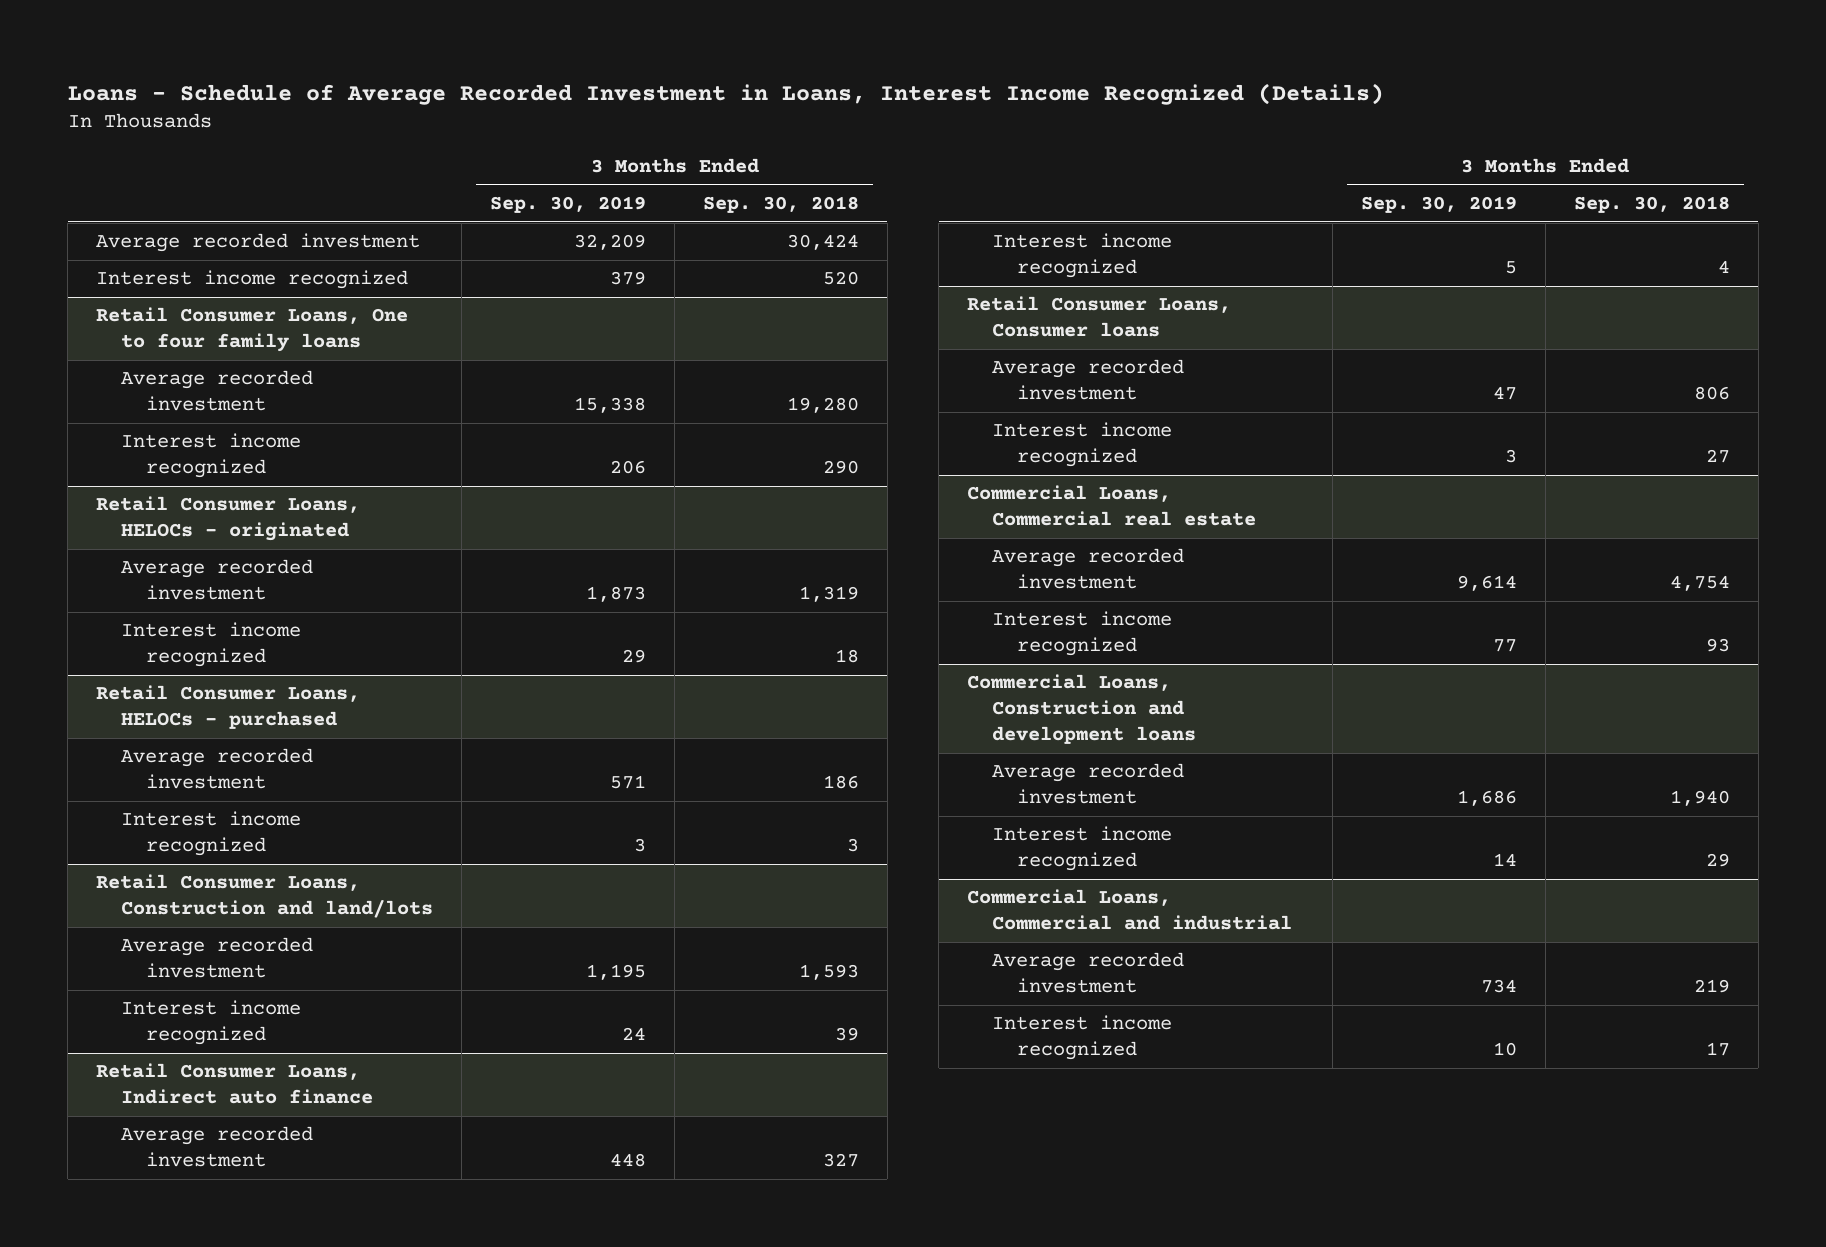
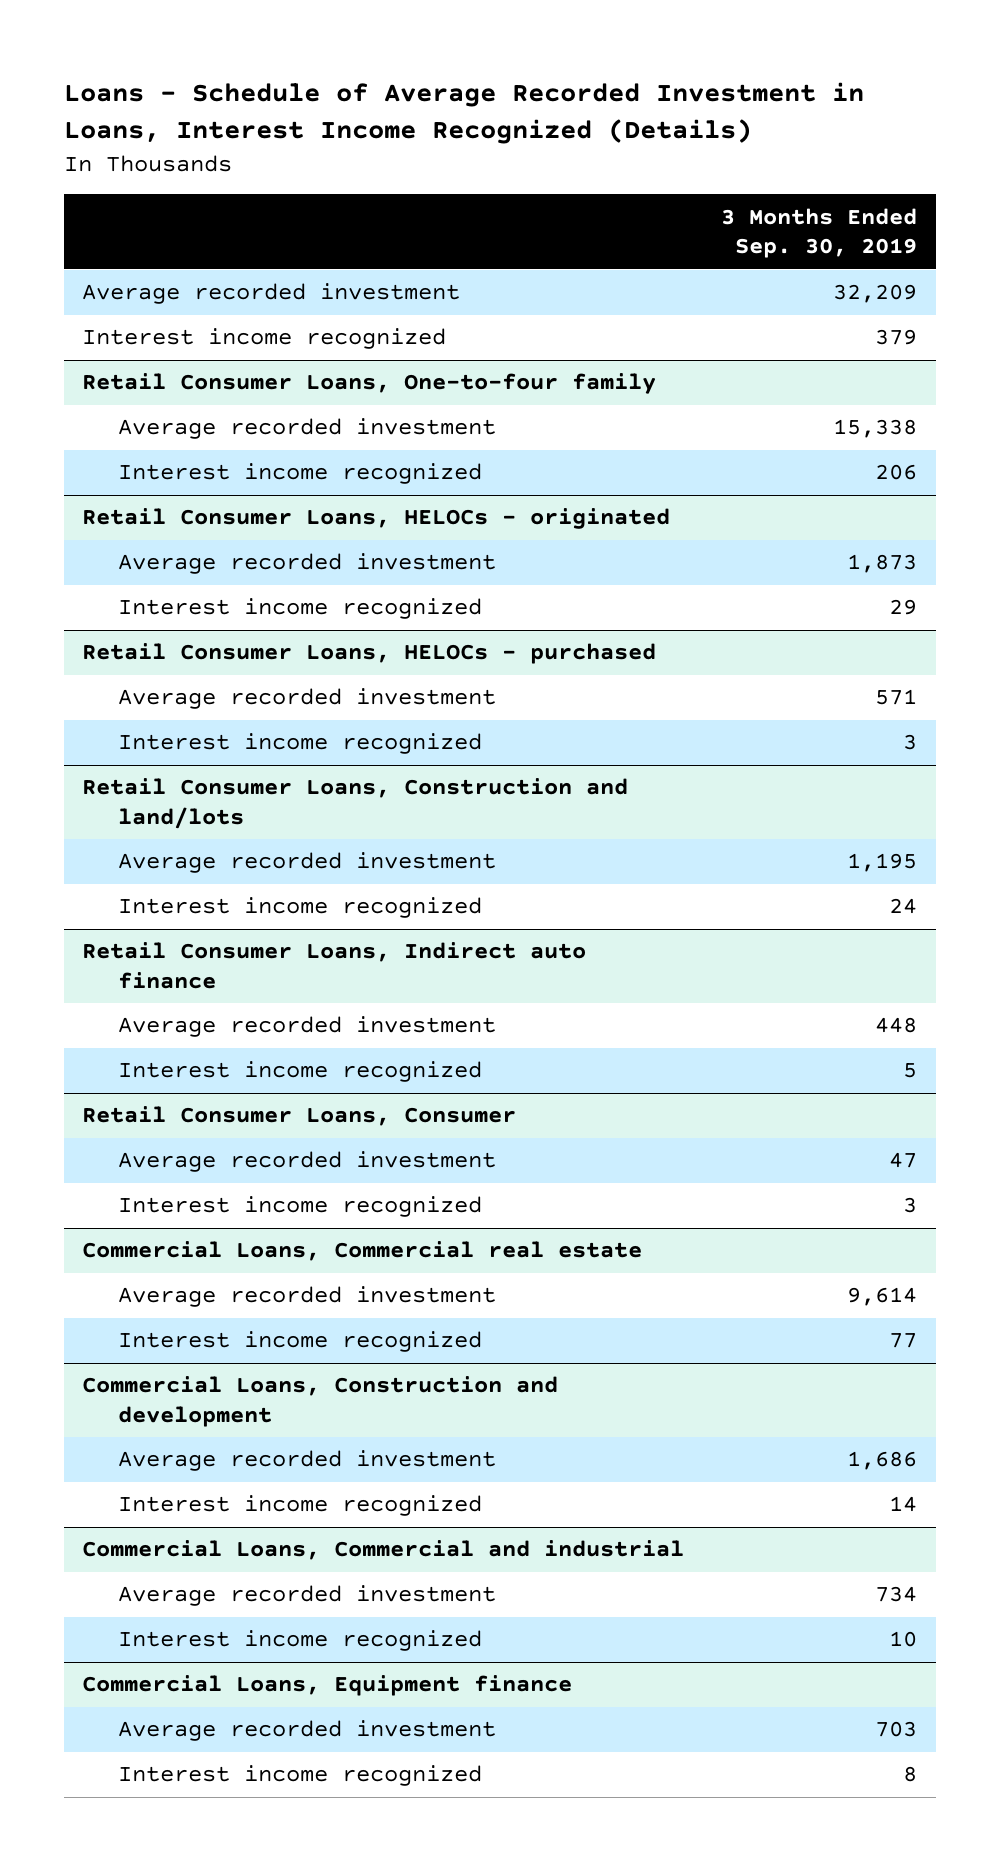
- | 3 Months Ended Sep. 30, 2019 | 3 Months Ended Sep. 30, 2018
+ | 3 Months Ended Sep. 30, 2019
- Retail Consumer Loans, One to four family loans
+ Retail Consumer Loans, One-to-four family
- Retail Consumer Loans, Consumer loans
+ Retail Consumer Loans, Consumer
- Commercial Loans, Construction and development loans
+ Commercial Loans, Construction and development
+ Commercial Loans, Equipment finance
+ Average recorded investment | 703
+ Interest income recognized | 8

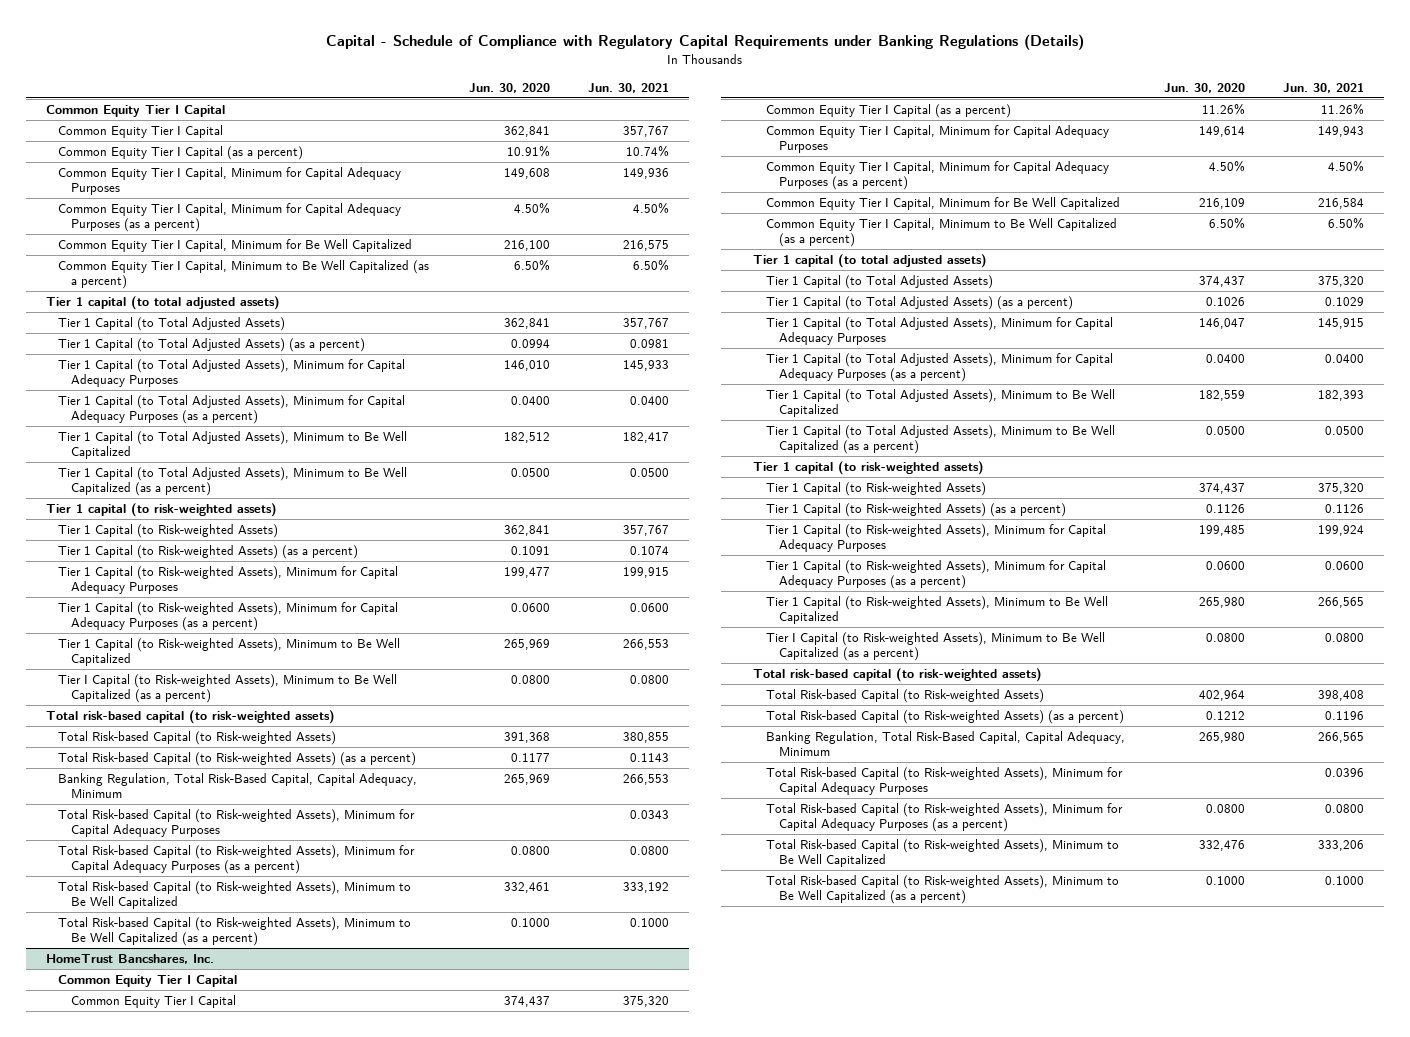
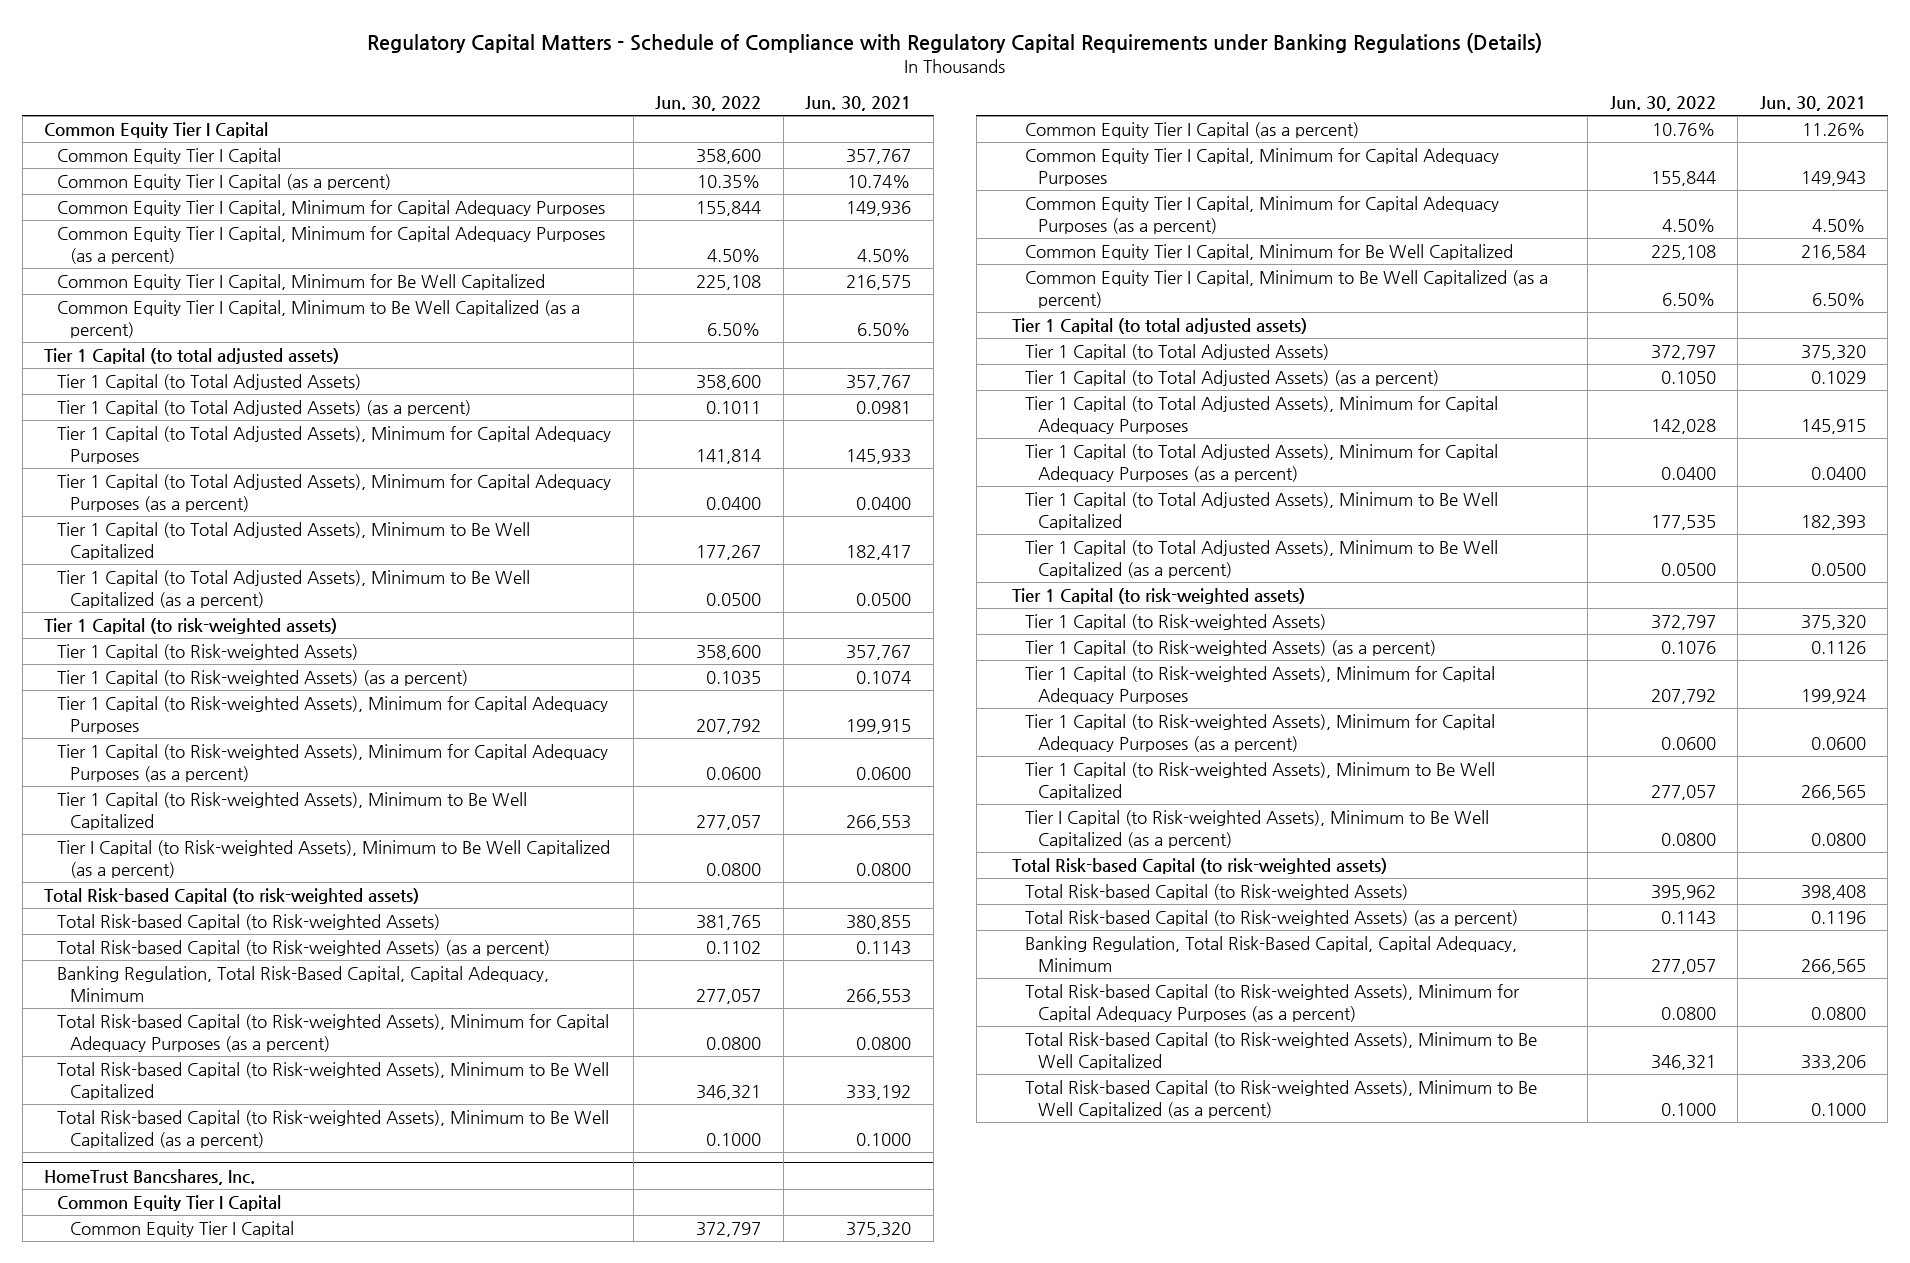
- Capital - Schedule of Compliance with Regulatory Capital Requirements under Banking Regulations (Details)
+ Regulatory Capital Matters - Schedule of Compliance with Regulatory Capital Requirements under Banking Regulations (Details)
- | Jun. 30, 2020 | Jun. 30, 2021
+ | Jun. 30, 2022 | Jun. 30, 2021
- Tier 1 capital (to total adjusted assets)
+ Tier 1 Capital (to total adjusted assets)
- Tier 1 capital (to risk-weighted assets)
+ Tier 1 Capital (to risk-weighted assets)
- Total risk-based capital (to risk-weighted assets)
+ Total Risk-based Capital (to risk-weighted assets)
- Total Risk-based Capital (to Risk-weighted Assets), Minimum for Capital Adequacy Purposes | | 0.0343
@ HomeTrust Bancshares, Inc.
- Tier 1 capital (to total adjusted assets)
+ Tier 1 Capital (to total adjusted assets)
- Tier 1 capital (to risk-weighted assets)
+ Tier 1 Capital (to risk-weighted assets)
- Total risk-based capital (to risk-weighted assets)
+ Total Risk-based Capital (to risk-weighted assets)
- Total Risk-based Capital (to Risk-weighted Assets), Minimum for Capital Adequacy Purposes | | 0.0396

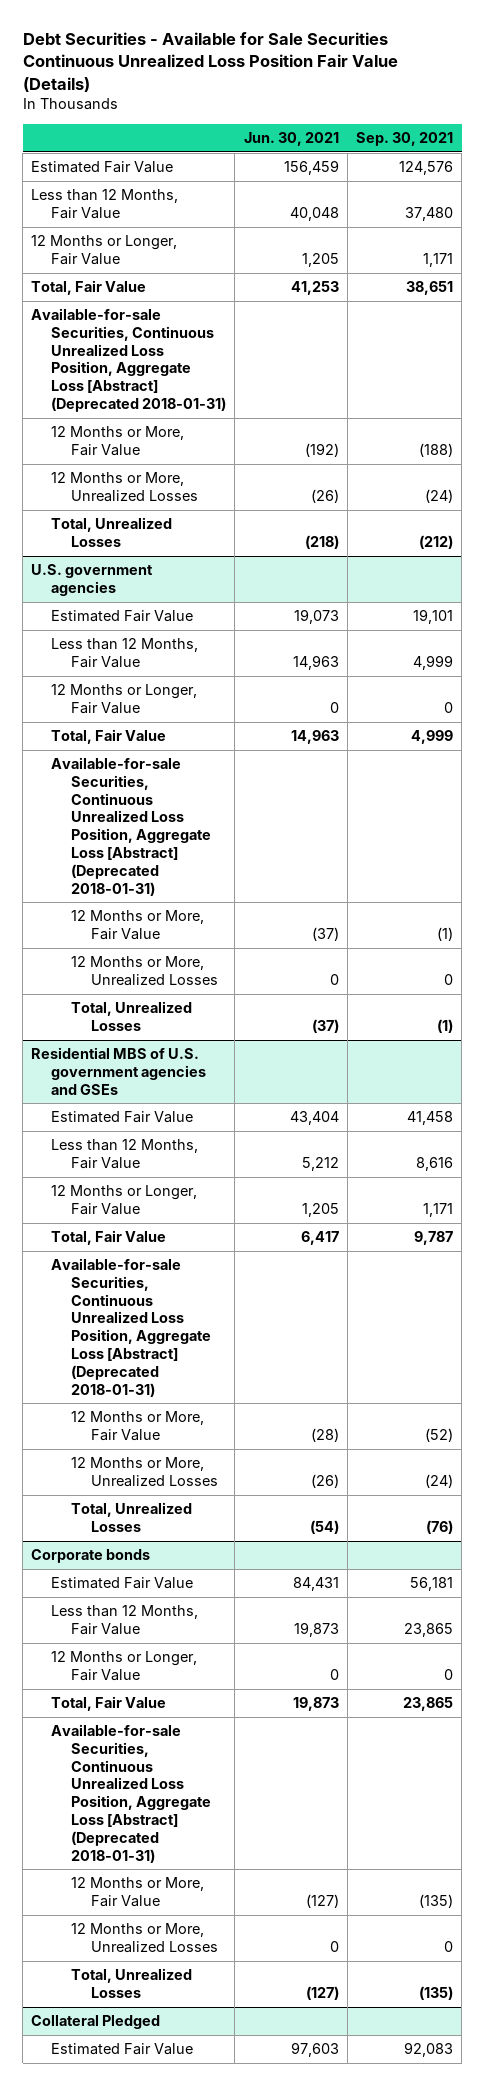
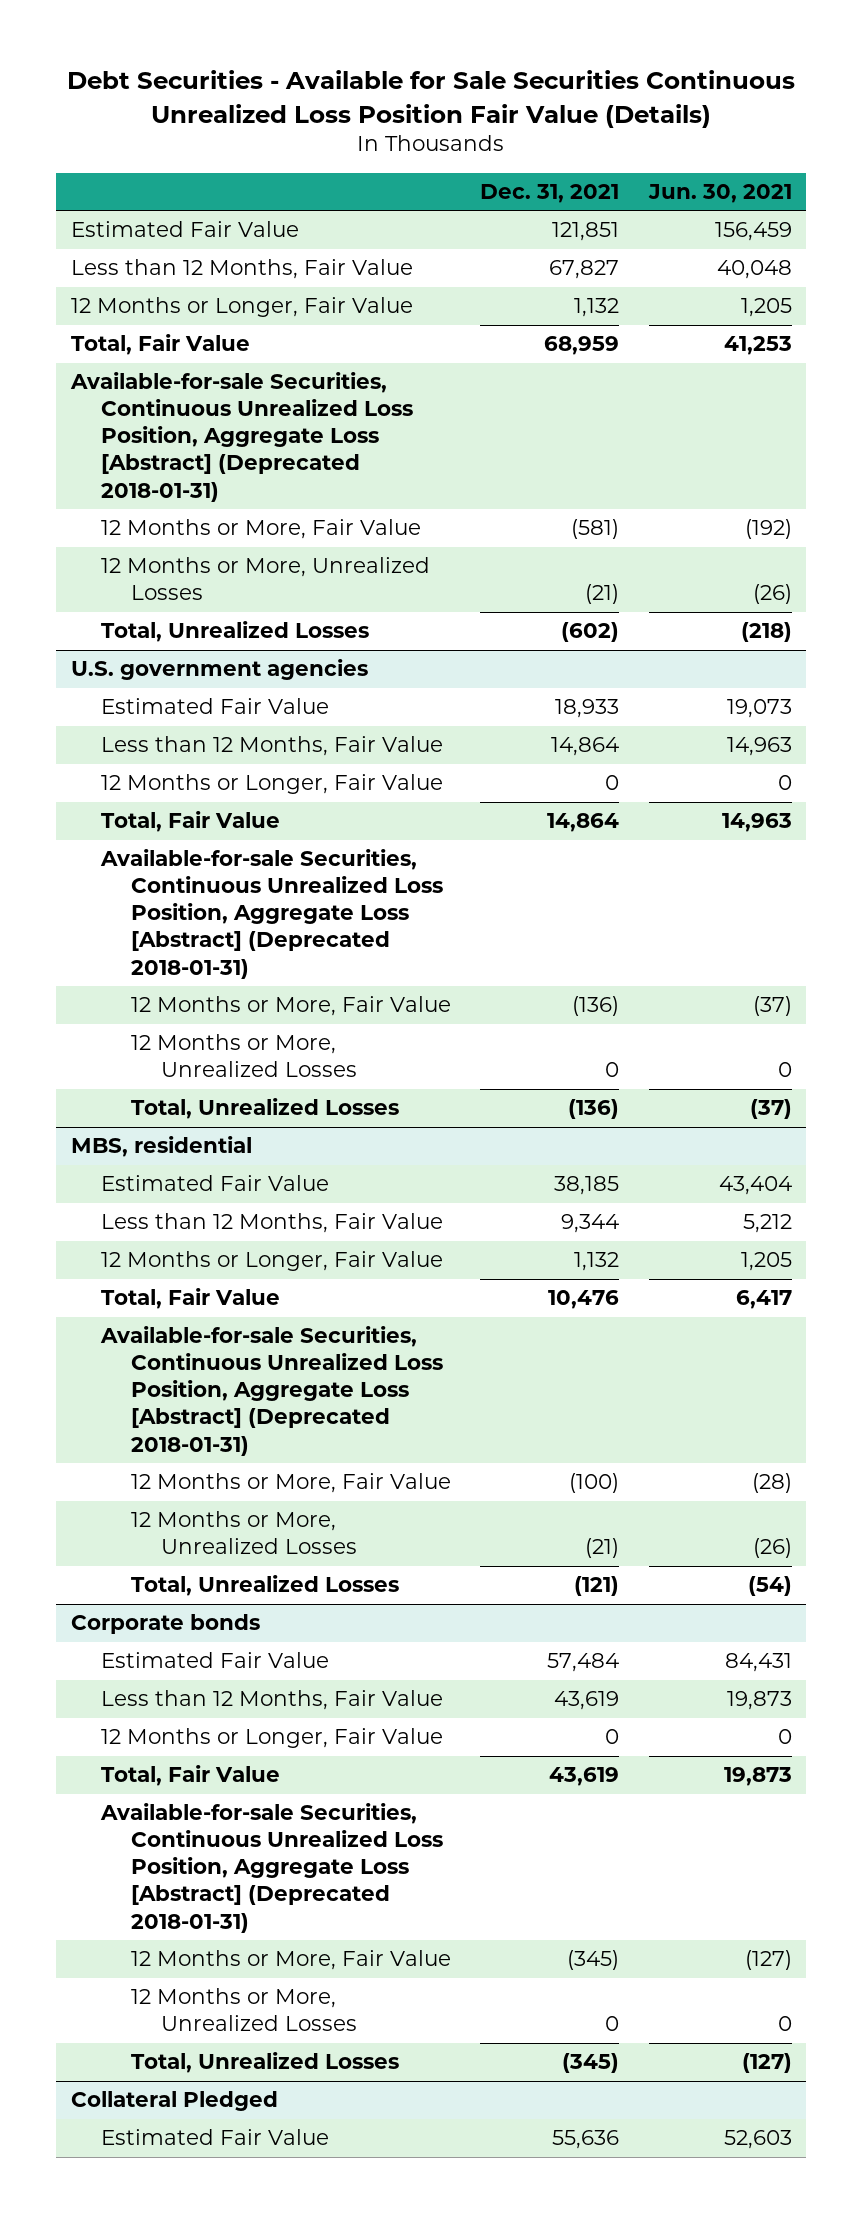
- | Jun. 30, 2021 | Sep. 30, 2021
+ | Dec. 31, 2021 | Jun. 30, 2021
- Residential MBS of U.S. government agencies and GSEs
+ MBS, residential
@ Collateral Pledged
- Estimated Fair Value | 97,603 | 92,083
+ Estimated Fair Value | 55,636 | 52,603

